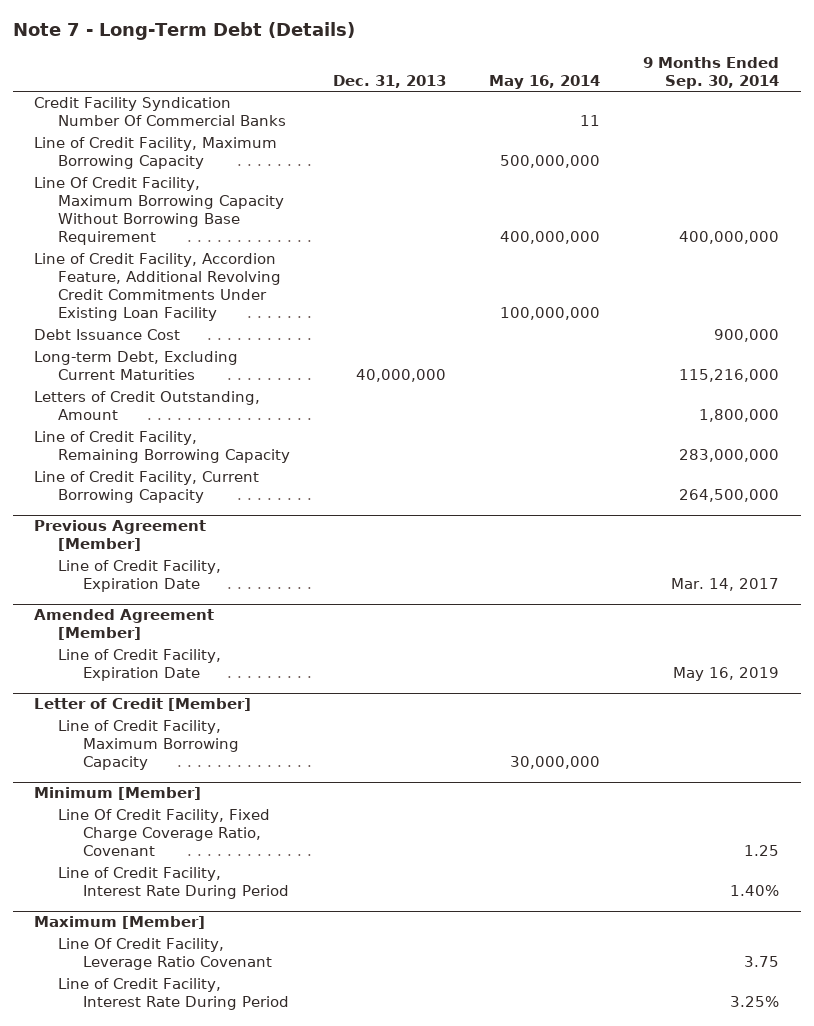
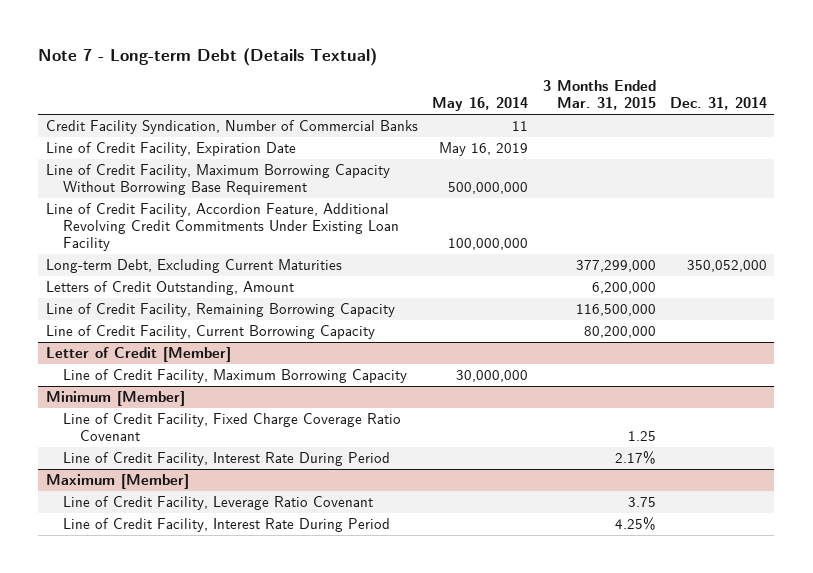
- Note 7 - Long-Term Debt (Details)
+ Note 7 - Long-term Debt (Details Textual)
- | Dec. 31, 2013 | May 16, 2014 | 9 Months Ended Sep. 30, 2014
+ | May 16, 2014 | 3 Months Ended Mar. 31, 2015 | Dec. 31, 2014
- Credit Facility Syndication Number Of Commercial Banks | | 11 |
- Line of Credit Facility, Maximum Borrowing Capacity | | 500,000,000 |
- Line Of Credit Facility, Maximum Borrowing Capacity Without Borrowing Base Requirement | | 400,000,000 | 400,000,000
+ Credit Facility Syndication, Number of Commercial Banks | 11 | |
+ Line of Credit Facility, Expiration Date | May 16, 2019 | |
+ Line of Credit Facility, Maximum Borrowing Capacity Without Borrowing Base Requirement | 500,000,000 | |
- Debt Issuance Cost | | | 900,000
- Previous Agreement [Member]
- Line of Credit Facility, Expiration Date | | | Mar. 14, 2017
- Amended Agreement [Member]
- Line of Credit Facility, Expiration Date | | | May 16, 2019
@ Minimum [Member]
- Line Of Credit Facility, Fixed Charge Coverage Ratio, Covenant | | | 1.25
+ Line of Credit Facility, Fixed Charge Coverage Ratio Covenant | | 1.25 |
@ Maximum [Member]
- Line Of Credit Facility, Leverage Ratio Covenant | | | 3.75
+ Line of Credit Facility, Leverage Ratio Covenant | | 3.75 |

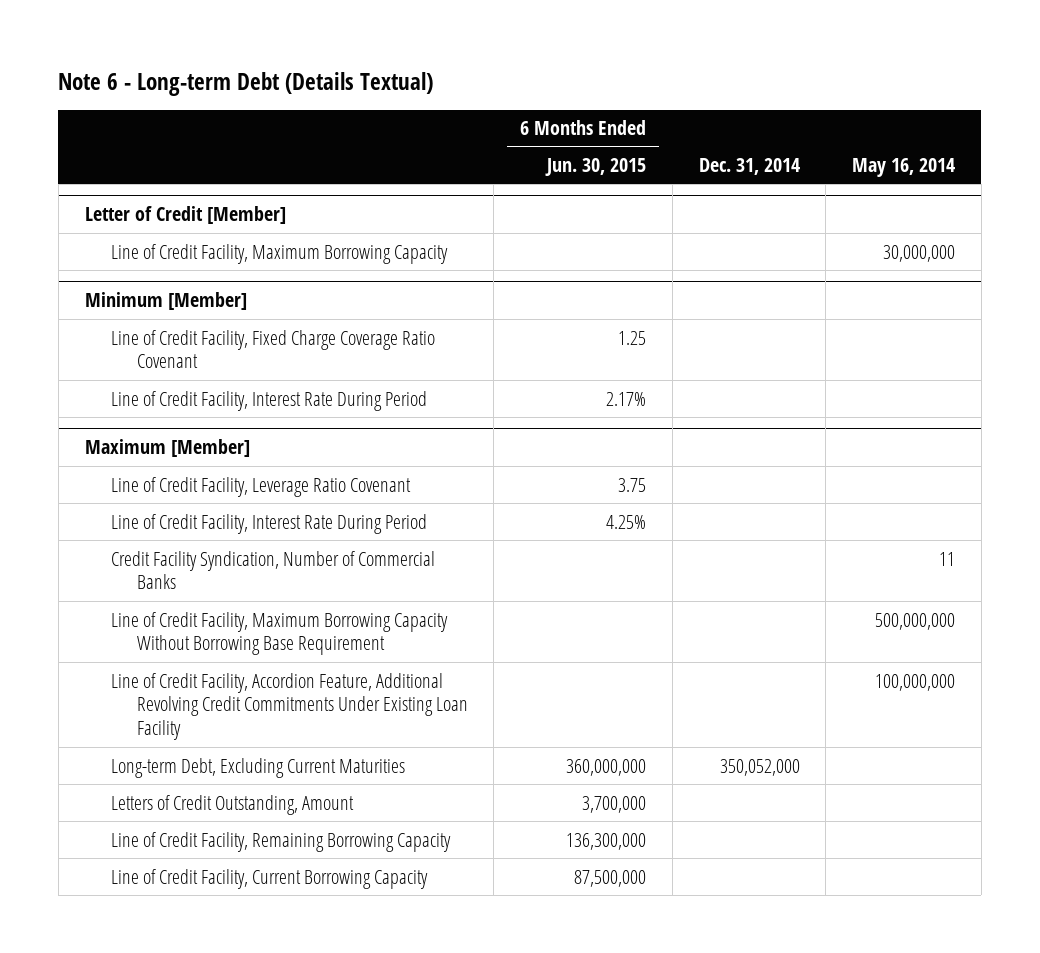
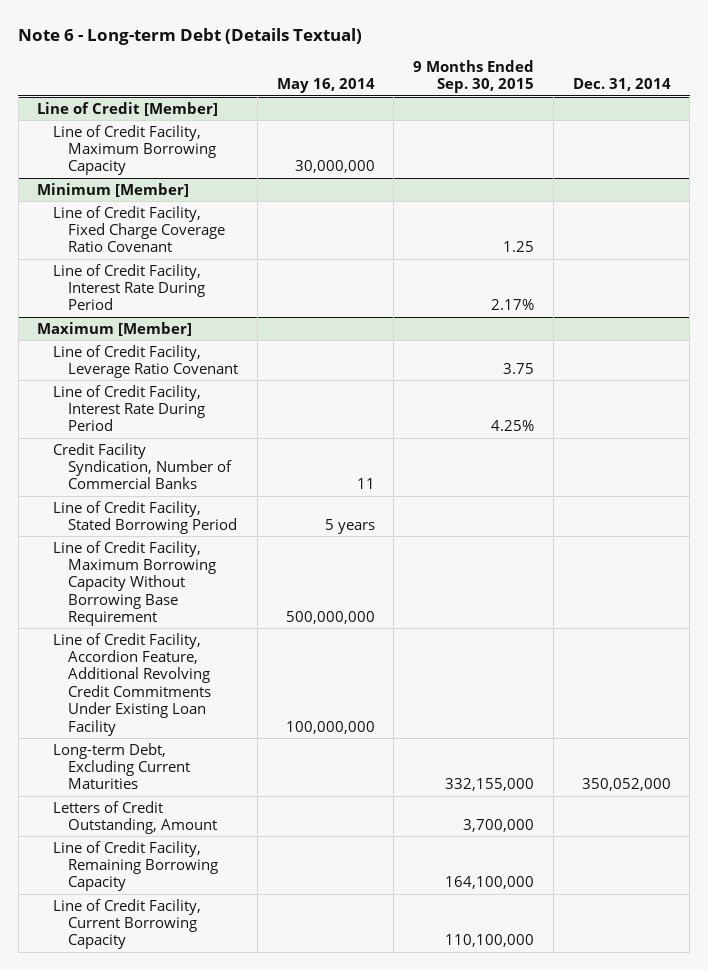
- | 6 Months Ended Jun. 30, 2015 | Dec. 31, 2014 | May 16, 2014
+ | May 16, 2014 | 9 Months Ended Sep. 30, 2015 | Dec. 31, 2014
- Letter of Credit [Member]
+ Line of Credit [Member]
@ Maximum [Member]
+ Line of Credit Facility, Stated Borrowing Period | 5 years | |

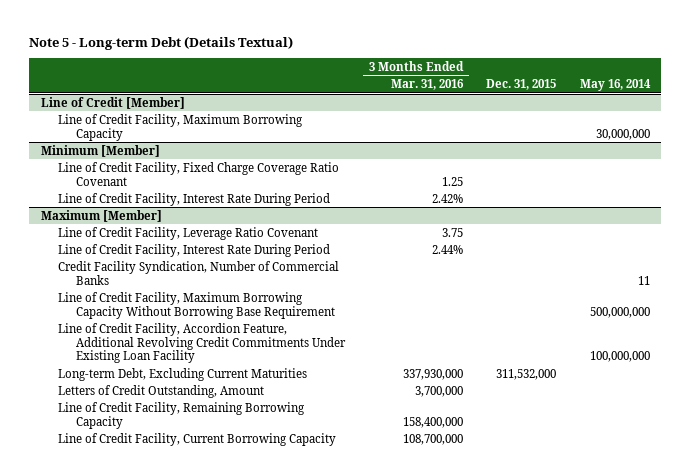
- Note 6 - Long-term Debt (Details Textual)
+ Note 5 - Long-term Debt (Details Textual)
- | May 16, 2014 | 9 Months Ended Sep. 30, 2015 | Dec. 31, 2014
+ | 3 Months Ended Mar. 31, 2016 | Dec. 31, 2015 | May 16, 2014
@ Maximum [Member]
- Line of Credit Facility, Stated Borrowing Period | 5 years | |

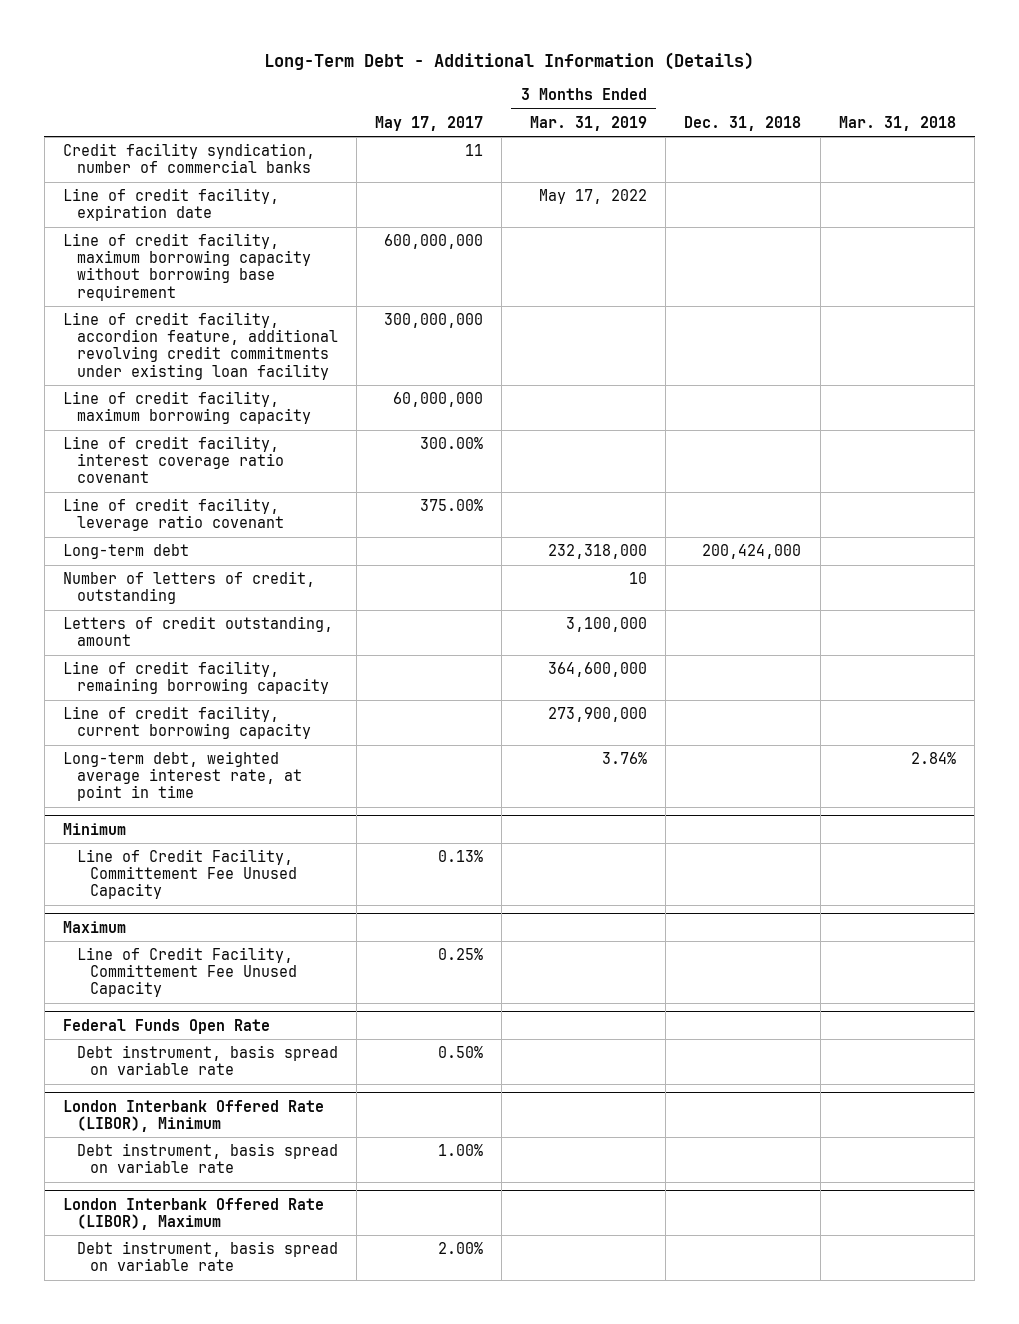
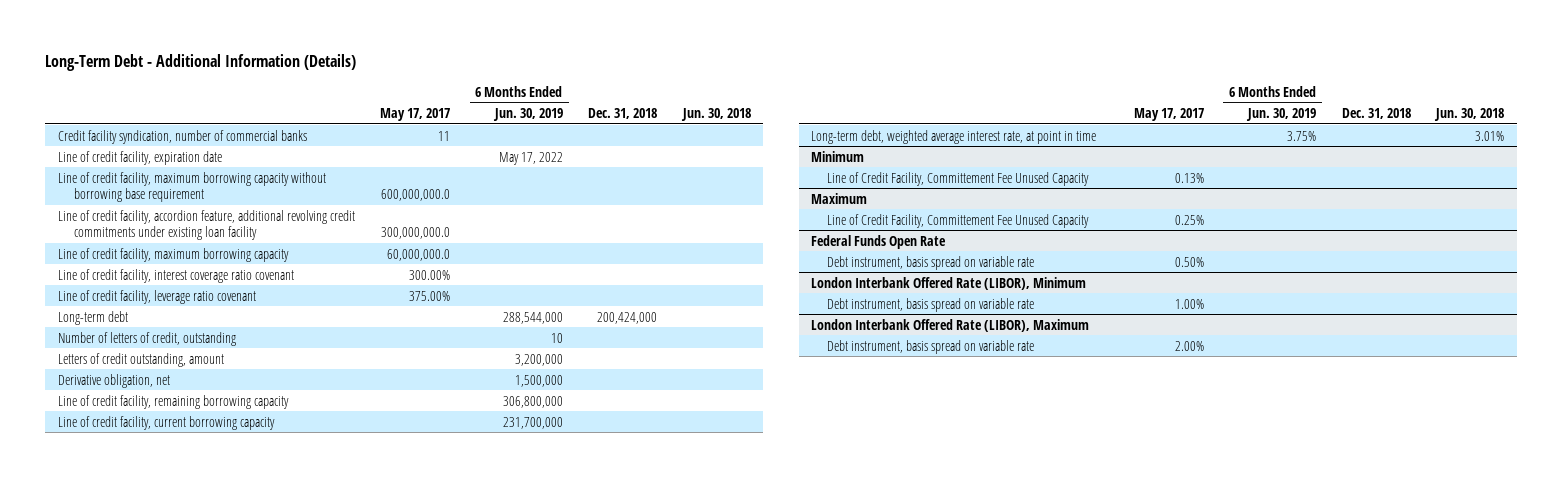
- | May 17, 2017 | 3 Months Ended Mar. 31, 2019 | Dec. 31, 2018 | Mar. 31, 2018
+ | May 17, 2017 | 6 Months Ended Jun. 30, 2019 | Dec. 31, 2018 | Jun. 30, 2018
- Line of credit facility, maximum borrowing capacity without borrowing base requirement | 600,000,000 | | |
- Line of credit facility, accordion feature, additional revolving credit commitments under existing loan facility | 300,000,000 | | |
- Line of credit facility, maximum borrowing capacity | 60,000,000 | | |
+ Line of credit facility, maximum borrowing capacity without borrowing base requirement | 600,000,000.0 | | |
+ Line of credit facility, accordion feature, additional revolving credit commitments under existing loan facility | 300,000,000.0 | | |
+ Line of credit facility, maximum borrowing capacity | 60,000,000.0 | | |
+ Derivative obligation, net | | 1,500,000 | |

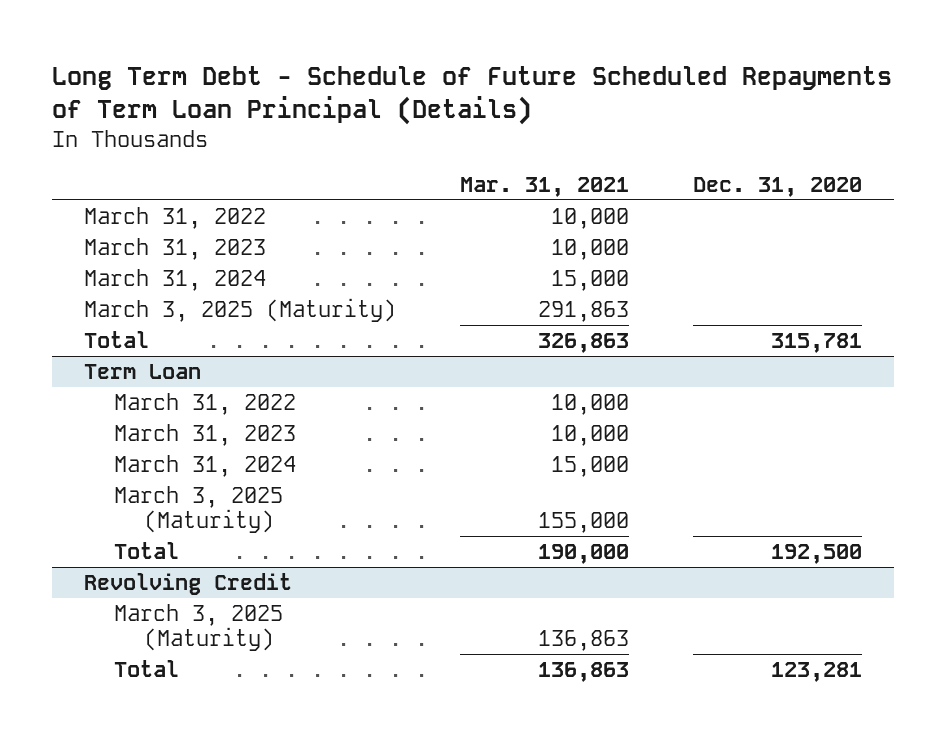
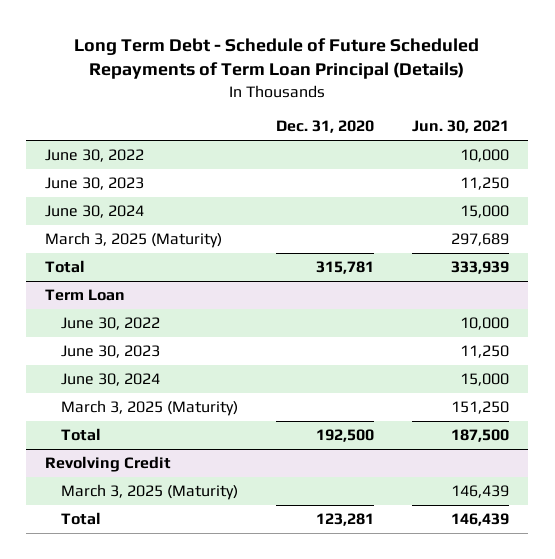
- | Mar. 31, 2021 | Dec. 31, 2020
+ | Dec. 31, 2020 | Jun. 30, 2021
- March 31, 2022 | 10,000 |
- March 31, 2023 | 10,000 |
- March 31, 2024 | 15,000 |
+ June 30, 2022 | | 10,000
+ June 30, 2023 | | 11,250
+ June 30, 2024 | | 15,000
@ Term Loan
- March 31, 2022 | 10,000 |
- March 31, 2023 | 10,000 |
- March 31, 2024 | 15,000 |
+ June 30, 2022 | | 10,000
+ June 30, 2023 | | 11,250
+ June 30, 2024 | | 15,000

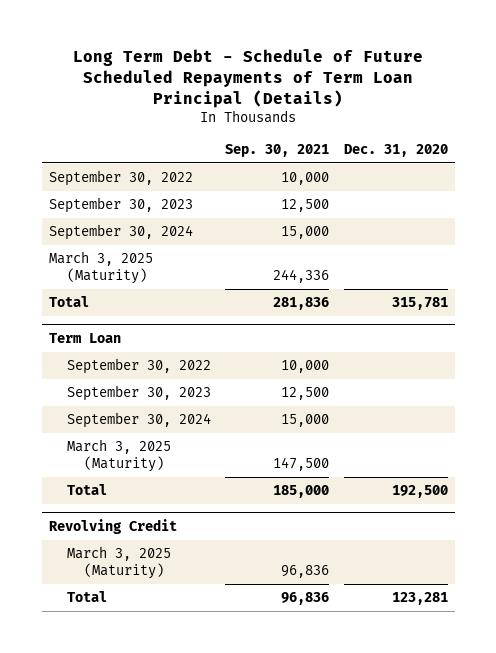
- | Dec. 31, 2020 | Jun. 30, 2021
+ | Sep. 30, 2021 | Dec. 31, 2020
- June 30, 2022 | | 10,000
- June 30, 2023 | | 11,250
- June 30, 2024 | | 15,000
+ September 30, 2022 | 10,000 |
+ September 30, 2023 | 12,500 |
+ September 30, 2024 | 15,000 |
@ Term Loan
- June 30, 2022 | | 10,000
- June 30, 2023 | | 11,250
- June 30, 2024 | | 15,000
+ September 30, 2022 | 10,000 |
+ September 30, 2023 | 12,500 |
+ September 30, 2024 | 15,000 |

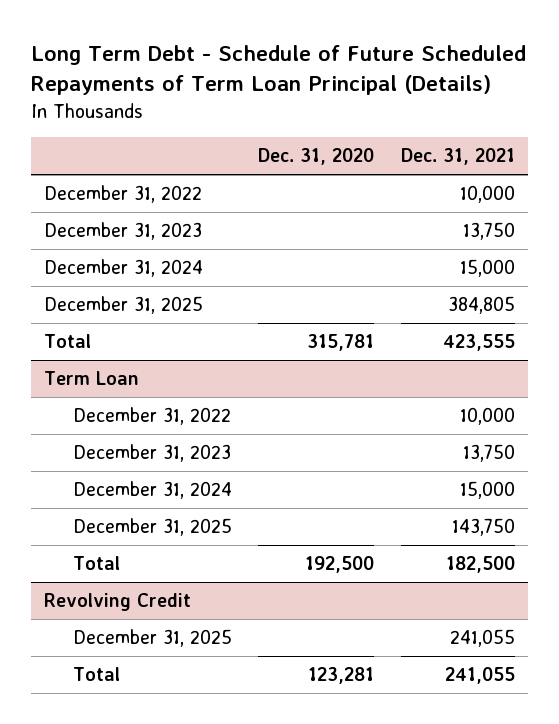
- | Sep. 30, 2021 | Dec. 31, 2020
+ | Dec. 31, 2020 | Dec. 31, 2021
- September 30, 2022 | 10,000 |
- September 30, 2023 | 12,500 |
- September 30, 2024 | 15,000 |
- March 3, 2025 (Maturity) | 244,336 |
+ December 31, 2022 | | 10,000
+ December 31, 2023 | | 13,750
+ December 31, 2024 | | 15,000
+ December 31, 2025 | | 384,805
@ Term Loan
- September 30, 2022 | 10,000 |
- September 30, 2023 | 12,500 |
- September 30, 2024 | 15,000 |
- March 3, 2025 (Maturity) | 147,500 |
+ December 31, 2022 | | 10,000
+ December 31, 2023 | | 13,750
+ December 31, 2024 | | 15,000
+ December 31, 2025 | | 143,750
@ Revolving Credit
- March 3, 2025 (Maturity) | 96,836 |
+ December 31, 2025 | | 241,055

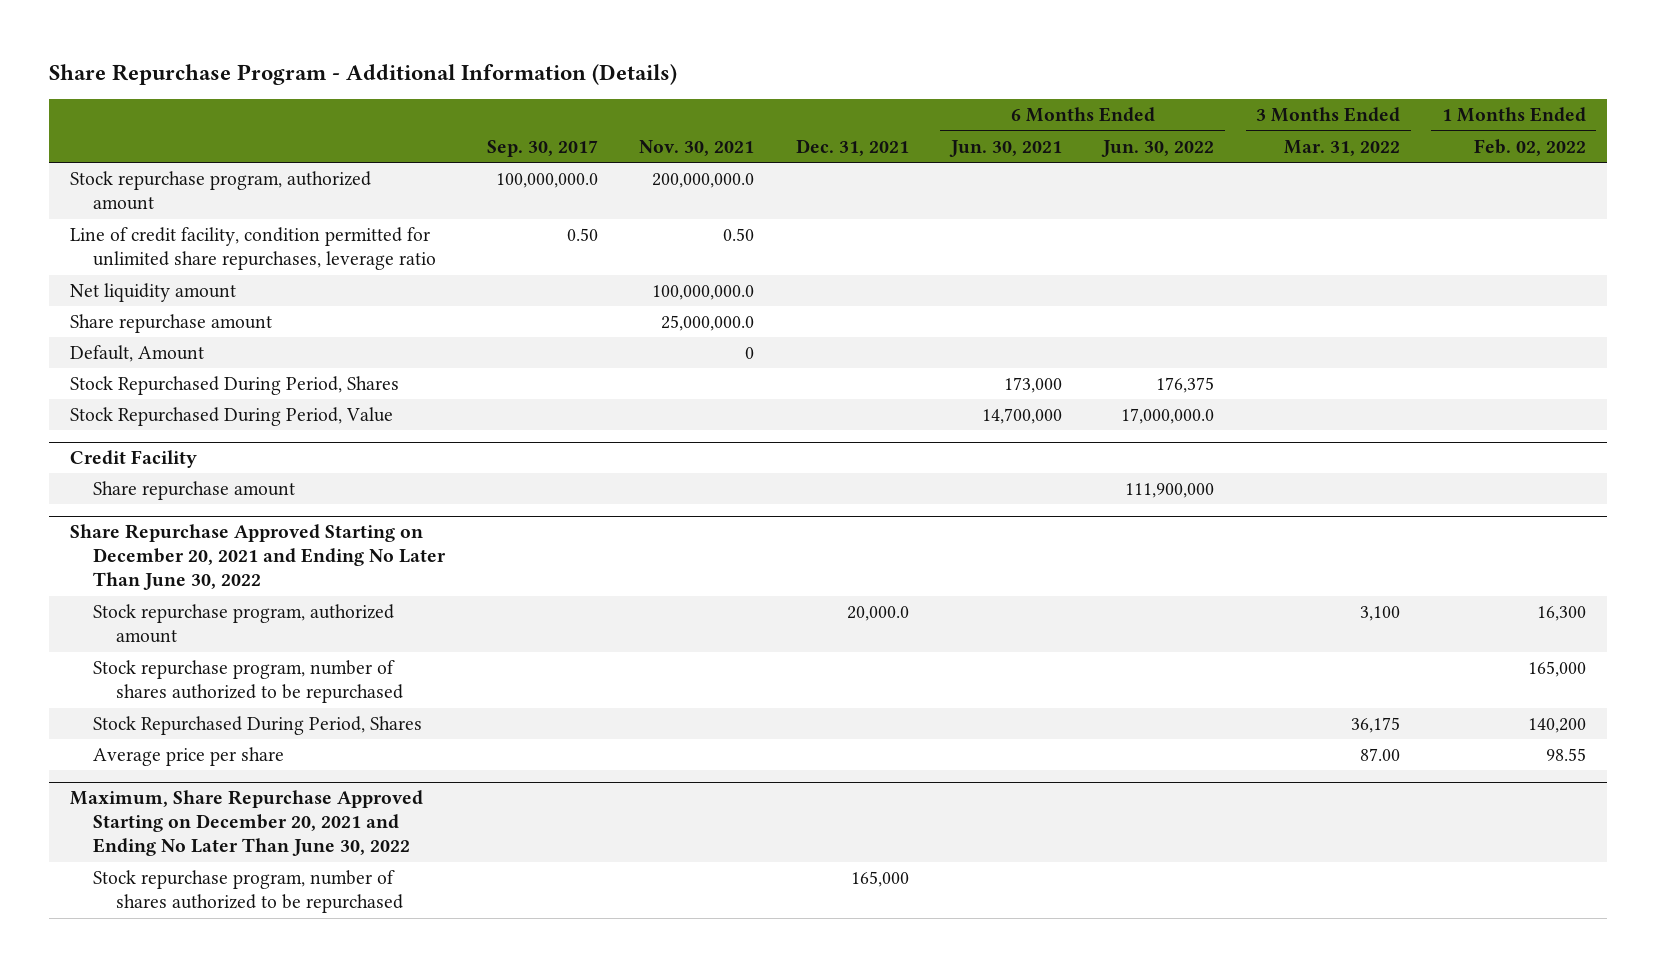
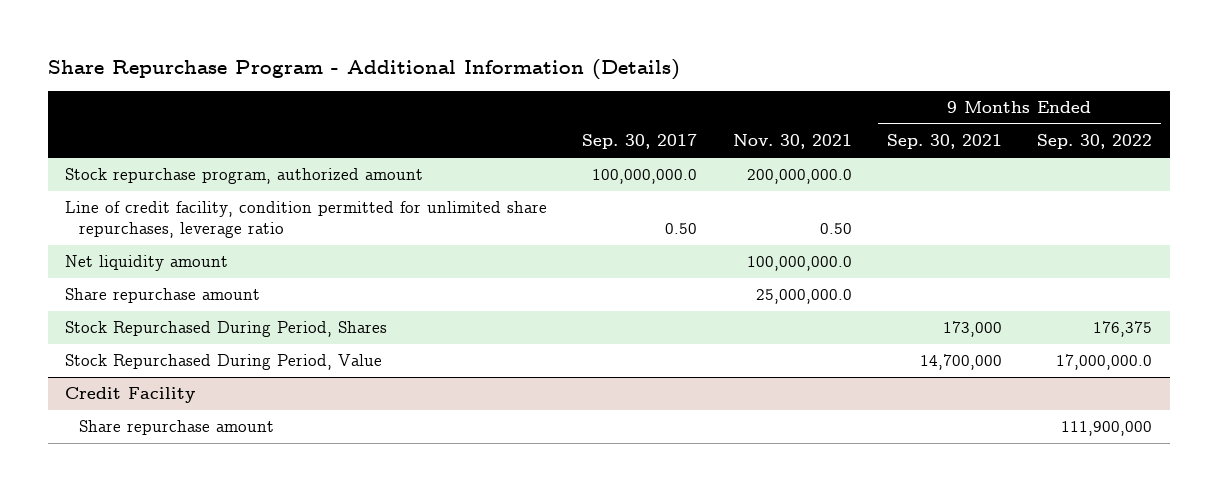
- | Sep. 30, 2017 | Nov. 30, 2021 | Dec. 31, 2021 | 6 Months Ended Jun. 30, 2021 | 6 Months Ended Jun. 30, 2022 | 3 Months Ended Mar. 31, 2022 | 1 Months Ended Feb. 02, 2022
+ | Sep. 30, 2017 | Nov. 30, 2021 | 9 Months Ended Sep. 30, 2021 | 9 Months Ended Sep. 30, 2022
- Default, Amount | | 0 | | | | |
- Share Repurchase Approved Starting on December 20, 2021 and Ending No Later Than June 30, 2022
- Stock repurchase program, authorized amount | | | 20,000.0 | | | 3,100 | 16,300
- Stock repurchase program, number of shares authorized to be repurchased | | | | | | | 165,000
- Stock Repurchased During Period, Shares | | | | | | 36,175 | 140,200
- Average price per share | | | | | | 87.00 | 98.55
- Maximum, Share Repurchase Approved Starting on December 20, 2021 and Ending No Later Than June 30, 2022
- Stock repurchase program, number of shares authorized to be repurchased | | | 165,000 | | | |

